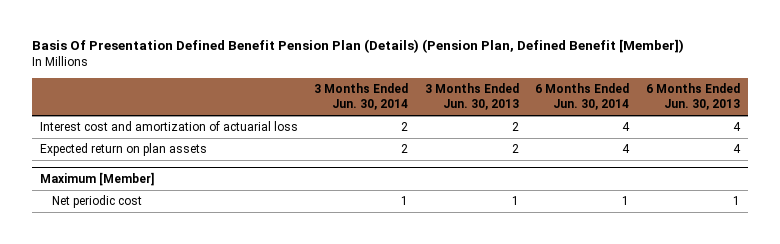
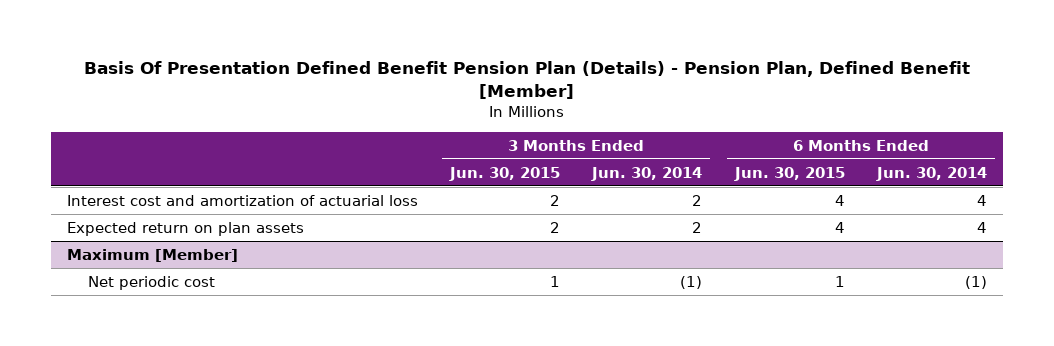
- Basis Of Presentation Defined Benefit Pension Plan (Details) (Pension Plan, Defined Benefit [Member])
+ Basis Of Presentation Defined Benefit Pension Plan (Details) - Pension Plan, Defined Benefit [Member]
- | 3 Months Ended Jun. 30, 2014 | 3 Months Ended Jun. 30, 2013 | 6 Months Ended Jun. 30, 2014 | 6 Months Ended Jun. 30, 2013
+ | 3 Months Ended Jun. 30, 2015 | 3 Months Ended Jun. 30, 2014 | 6 Months Ended Jun. 30, 2015 | 6 Months Ended Jun. 30, 2014
@ Maximum [Member]
- Net periodic cost | 1 | 1 | 1 | 1
+ Net periodic cost | 1 | (1) | 1 | (1)

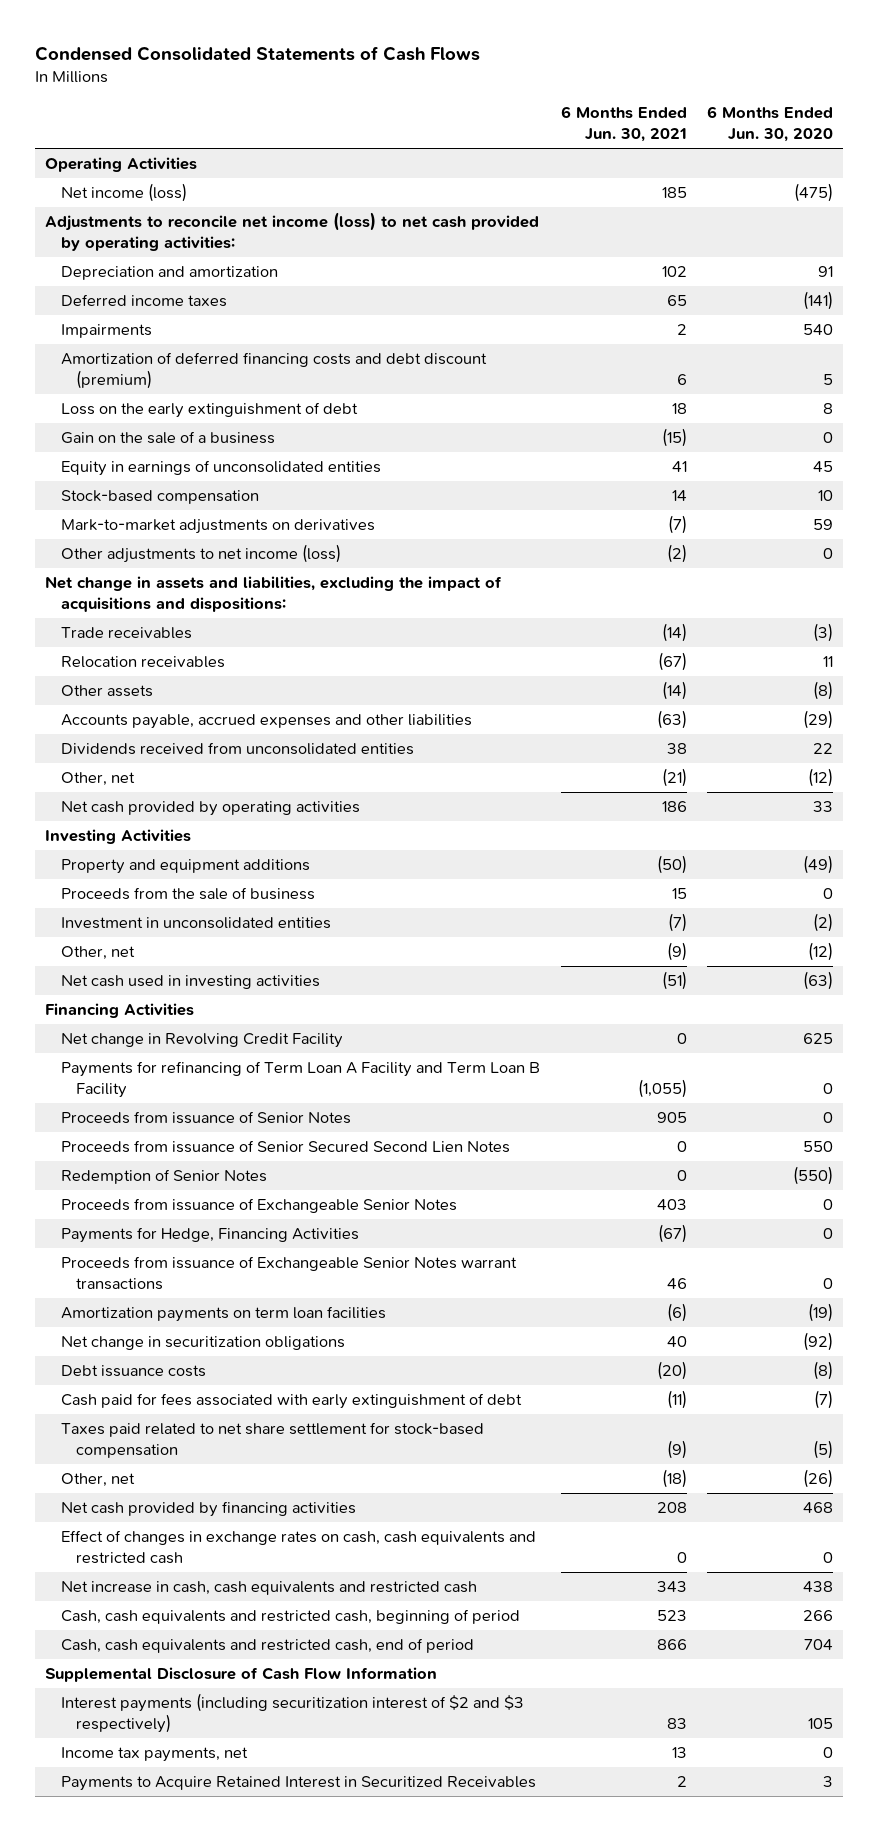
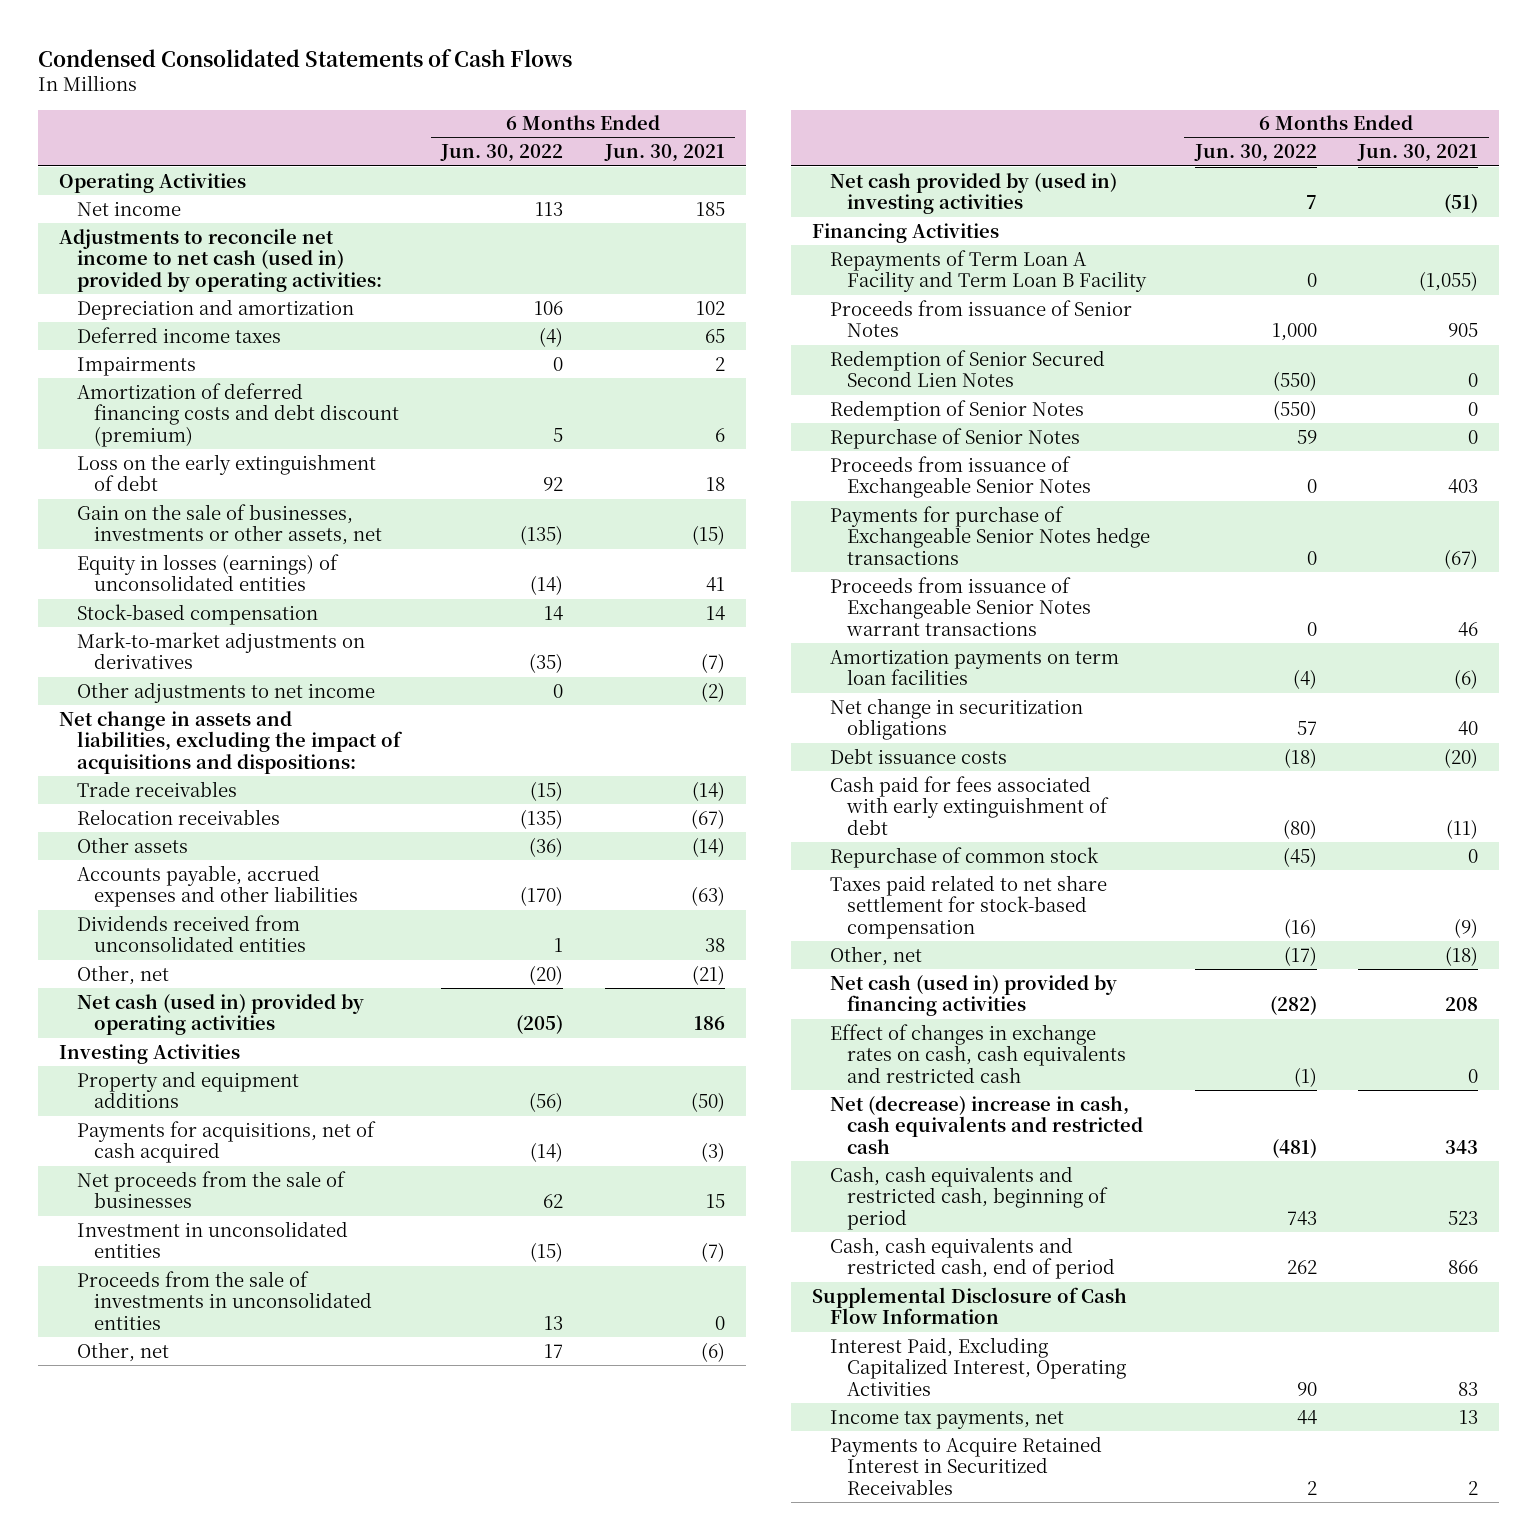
- | 6 Months Ended Jun. 30, 2021 | 6 Months Ended Jun. 30, 2020
+ | 6 Months Ended Jun. 30, 2022 | 6 Months Ended Jun. 30, 2021
- Net income (loss) | 185 | (475)
- Adjustments to reconcile net income (loss) to net cash provided by operating activities:
+ Net income | 113 | 185
+ Adjustments to reconcile net income to net cash (used in) provided by operating activities:
- Gain on the sale of a business | (15) | 0
- Equity in earnings of unconsolidated entities | 41 | 45
+ Gain on the sale of businesses, investments or other assets, net | (135) | (15)
+ Equity in losses (earnings) of unconsolidated entities | (14) | 41
- Other adjustments to net income (loss) | (2) | 0
+ Other adjustments to net income | 0 | (2)
- Net cash provided by operating activities | 186 | 33
+ Net cash (used in) provided by operating activities | (205) | 186
- Proceeds from the sale of business | 15 | 0
+ Payments for acquisitions, net of cash acquired | (14) | (3)
+ Net proceeds from the sale of businesses | 62 | 15
- Other, net | (9) | (12)
- Net cash used in investing activities | (51) | (63)
+ Proceeds from the sale of investments in unconsolidated entities | 13 | 0
+ Other, net | 17 | (6)
+ Net cash provided by (used in) investing activities | 7 | (51)
- Net change in Revolving Credit Facility | 0 | 625
- Payments for refinancing of Term Loan A Facility and Term Loan B Facility | (1,055) | 0
+ Repayments of Term Loan A Facility and Term Loan B Facility | 0 | (1,055)
- Proceeds from issuance of Senior Secured Second Lien Notes | 0 | 550
+ Redemption of Senior Secured Second Lien Notes | (550) | 0
+ Repurchase of Senior Notes | 59 | 0
- Payments for Hedge, Financing Activities | (67) | 0
+ Payments for purchase of Exchangeable Senior Notes hedge transactions | 0 | (67)
+ Repurchase of common stock | (45) | 0
- Net cash provided by financing activities | 208 | 468
+ Net cash (used in) provided by financing activities | (282) | 208
- Net increase in cash, cash equivalents and restricted cash | 343 | 438
+ Net (decrease) increase in cash, cash equivalents and restricted cash | (481) | 343
- Interest payments (including securitization interest of $2 and $3 respectively) | 83 | 105
+ Interest Paid, Excluding Capitalized Interest, Operating Activities | 90 | 83

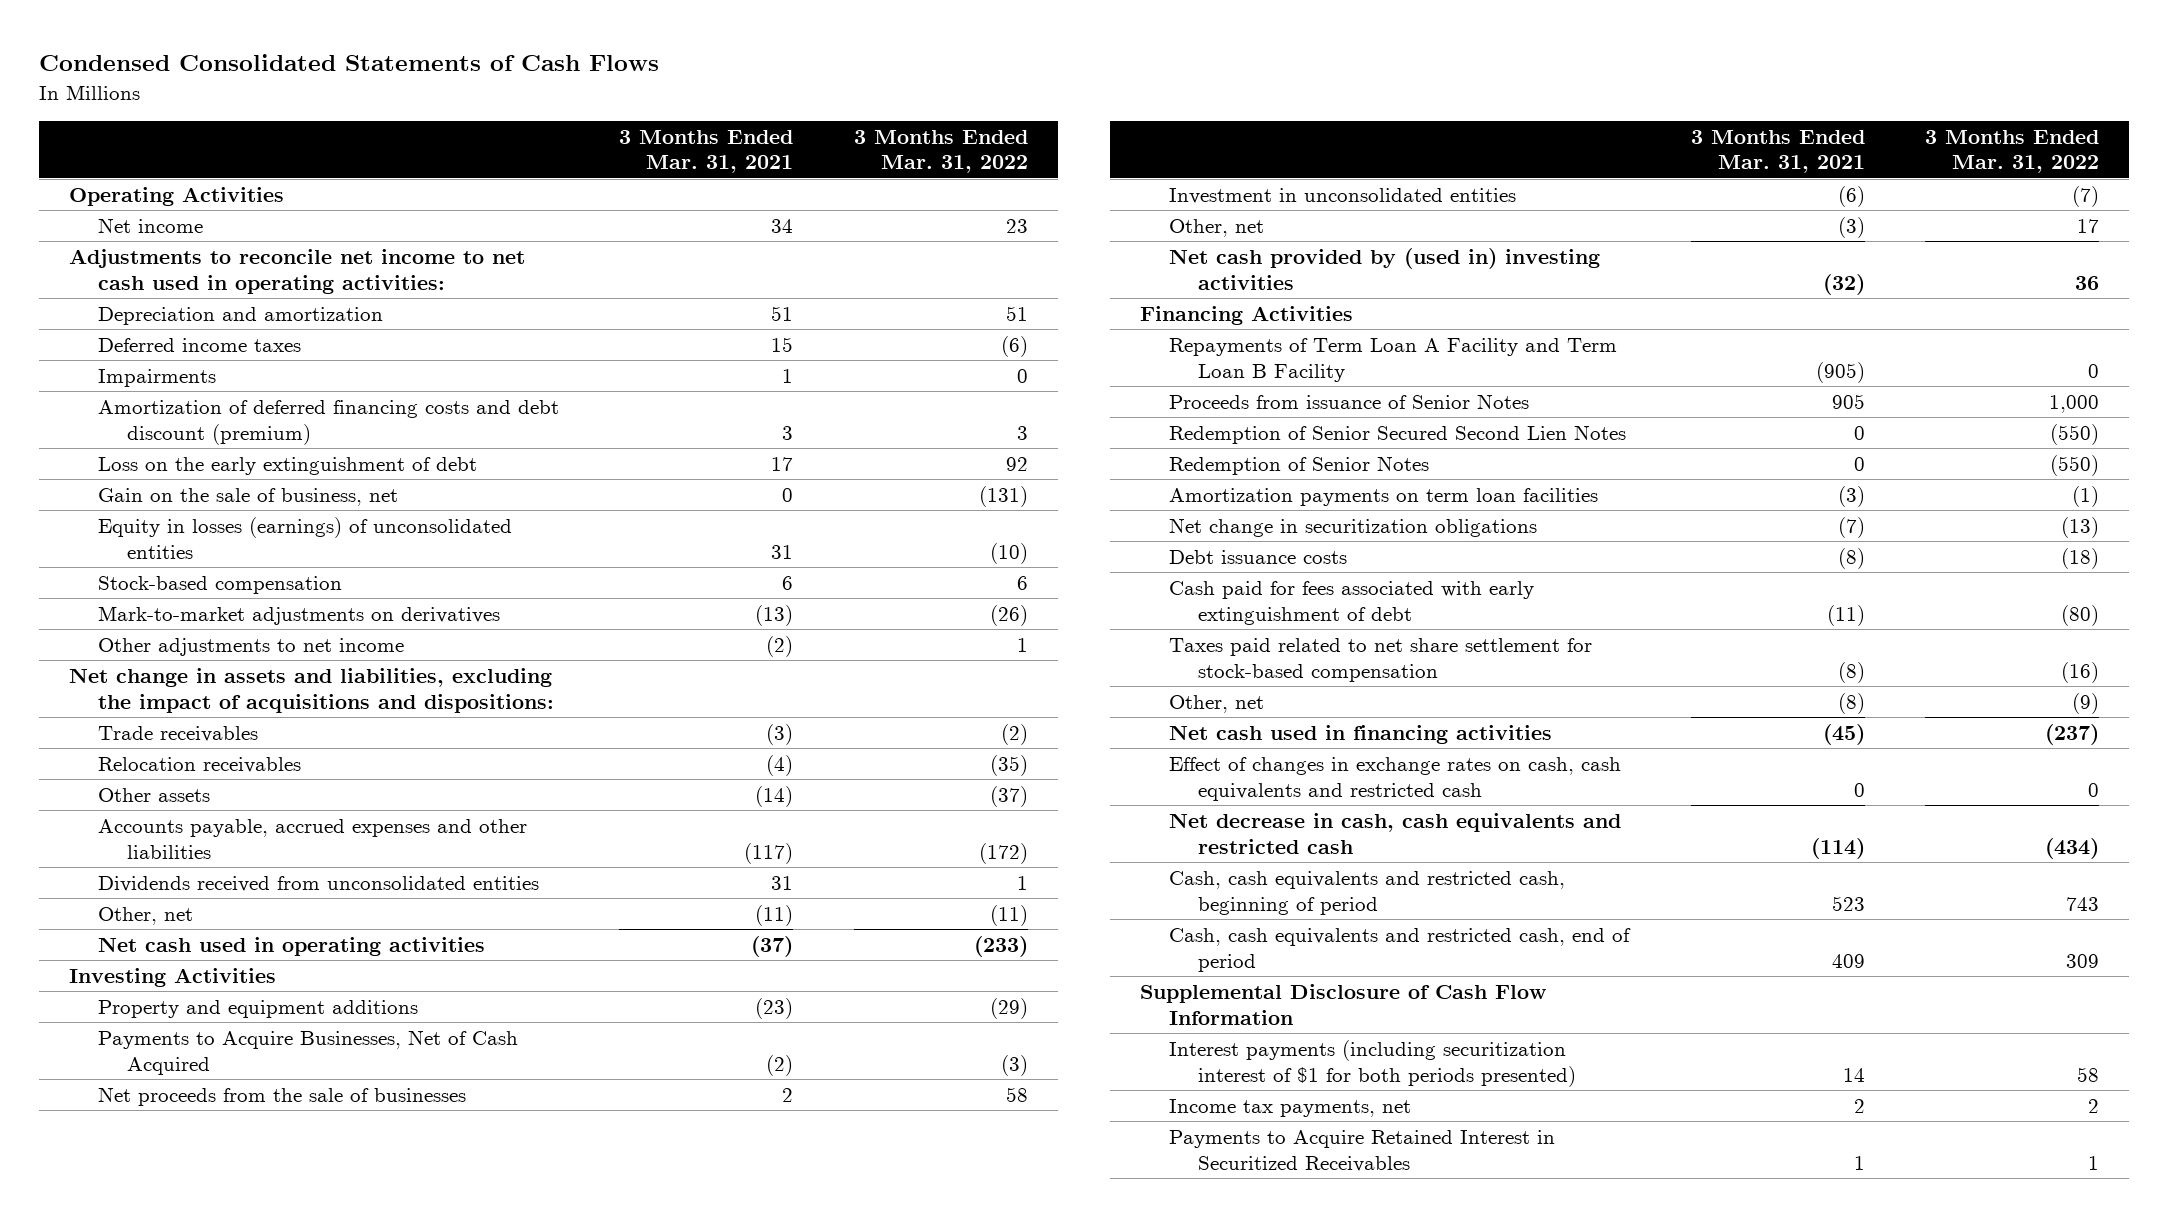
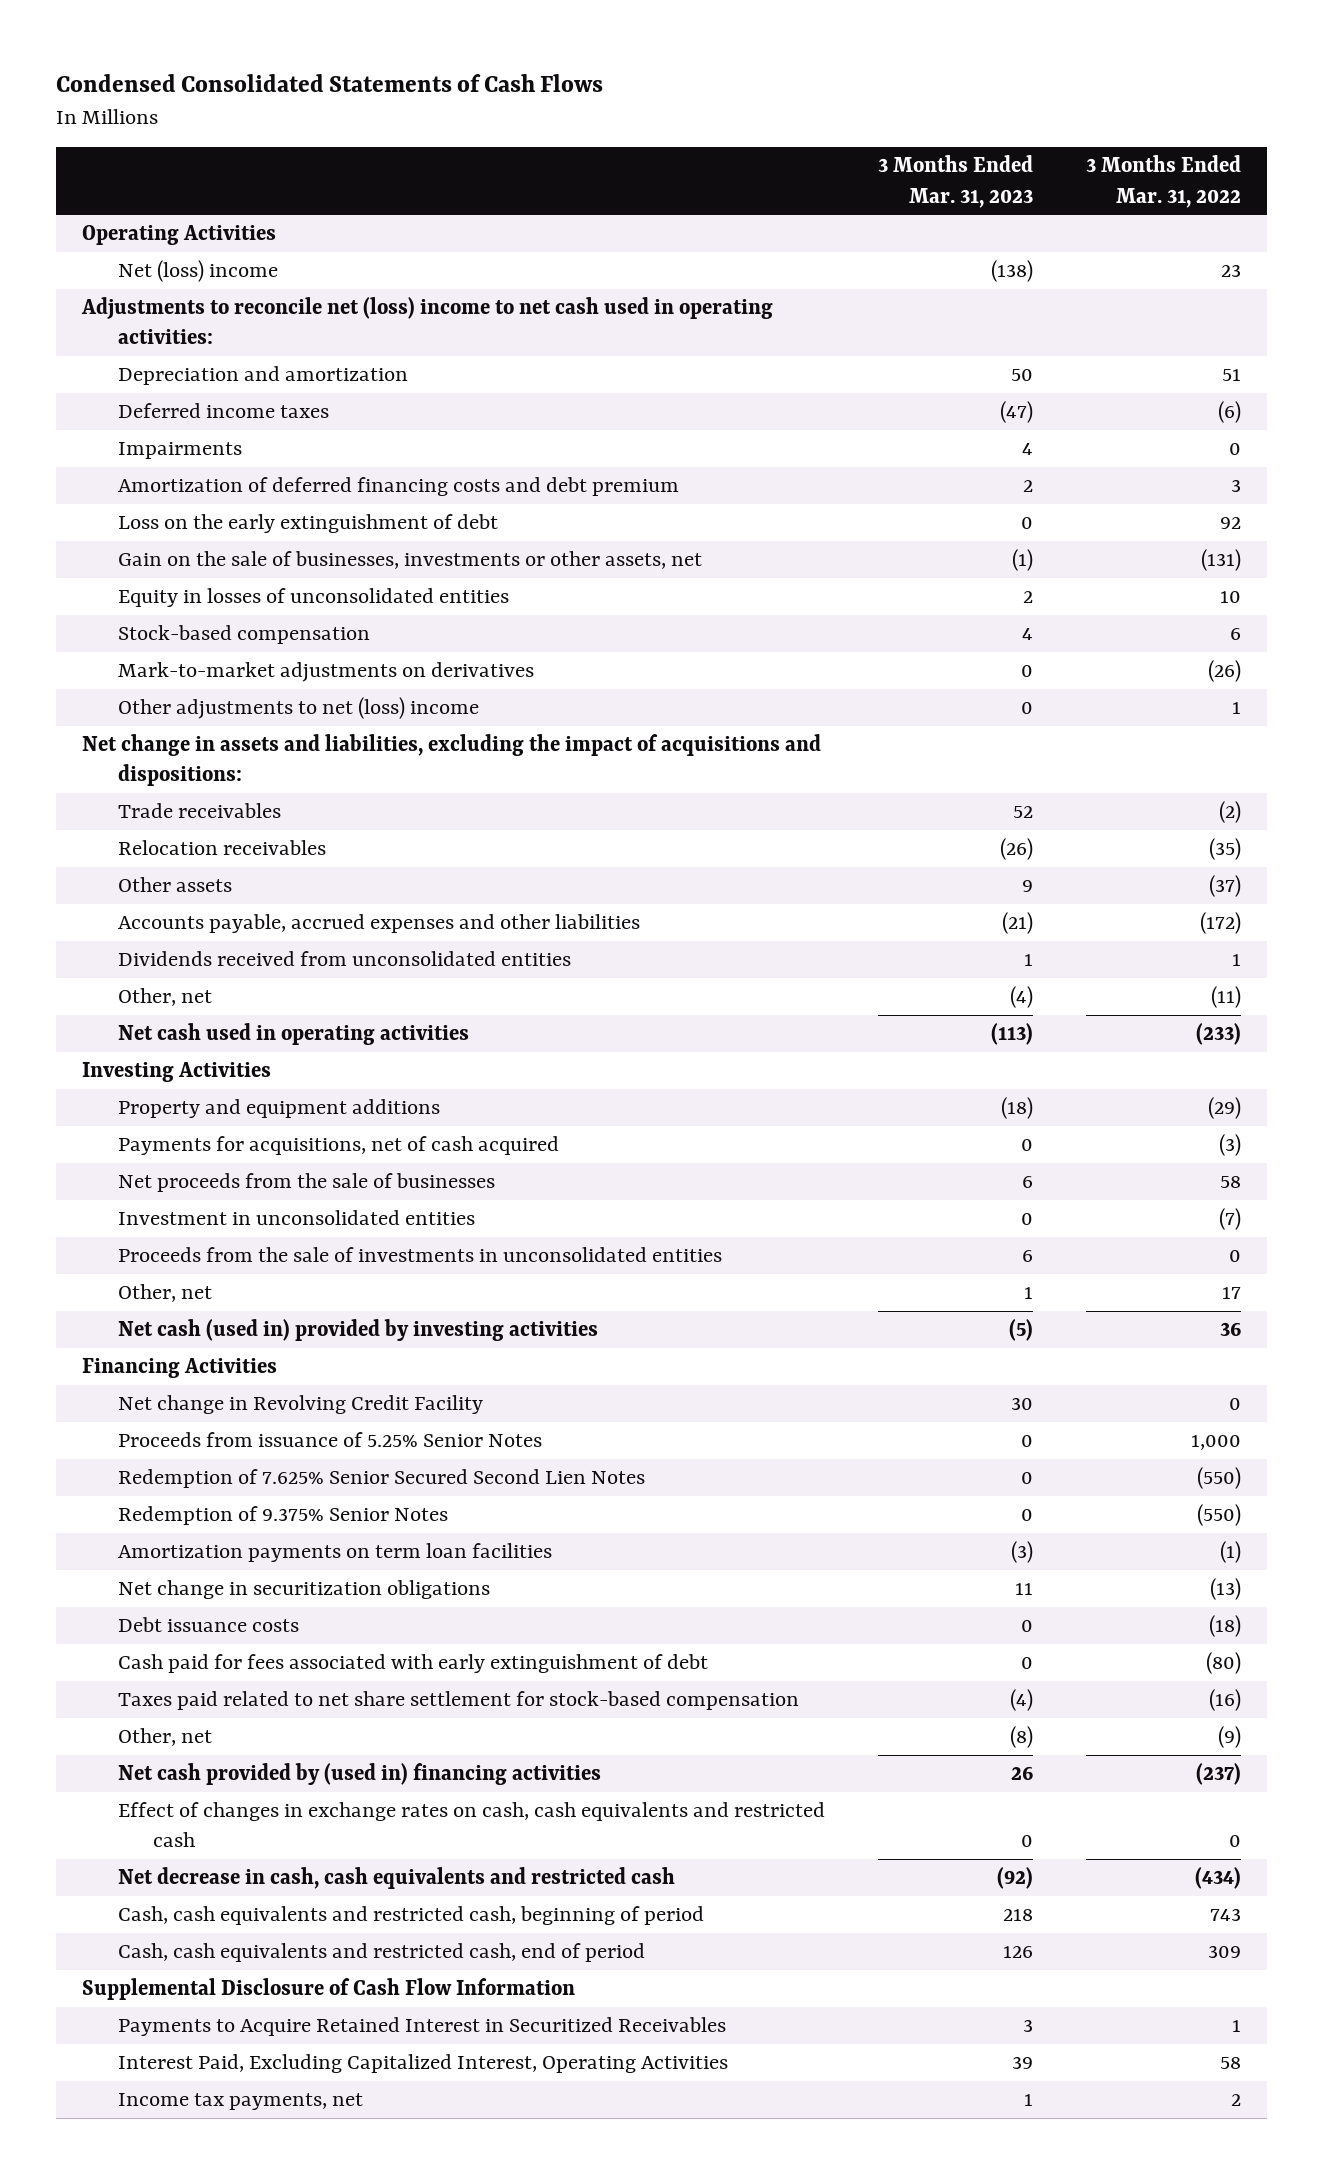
- | 3 Months Ended Mar. 31, 2021 | 3 Months Ended Mar. 31, 2022
+ | 3 Months Ended Mar. 31, 2023 | 3 Months Ended Mar. 31, 2022
- Net income | 34 | 23
- Adjustments to reconcile net income to net cash used in operating activities:
+ Net (loss) income | (138) | 23
+ Adjustments to reconcile net (loss) income to net cash used in operating activities:
- Amortization of deferred financing costs and debt discount (premium) | 3 | 3
+ Amortization of deferred financing costs and debt premium | 2 | 3
- Gain on the sale of business, net | 0 | (131)
- Equity in losses (earnings) of unconsolidated entities | 31 | (10)
+ Gain on the sale of businesses, investments or other assets, net | (1) | (131)
+ Equity in losses of unconsolidated entities | 2 | 10
- Other adjustments to net income | (2) | 1
+ Other adjustments to net (loss) income | 0 | 1
- Payments to Acquire Businesses, Net of Cash Acquired | (2) | (3)
+ Payments for acquisitions, net of cash acquired | 0 | (3)
+ Proceeds from the sale of investments in unconsolidated entities | 6 | 0
- Net cash provided by (used in) investing activities | (32) | 36
+ Net cash (used in) provided by investing activities | (5) | 36
- Repayments of Term Loan A Facility and Term Loan B Facility | (905) | 0
- Proceeds from issuance of Senior Notes | 905 | 1,000
- Redemption of Senior Secured Second Lien Notes | 0 | (550)
- Redemption of Senior Notes | 0 | (550)
+ Net change in Revolving Credit Facility | 30 | 0
+ Proceeds from issuance of 5.25% Senior Notes | 0 | 1,000
+ Redemption of 7.625% Senior Secured Second Lien Notes | 0 | (550)
+ Redemption of 9.375% Senior Notes | 0 | (550)
- Net cash used in financing activities | (45) | (237)
+ Net cash provided by (used in) financing activities | 26 | (237)
- Interest payments (including securitization interest of $1 for both periods presented) | 14 | 58
+ Interest Paid, Excluding Capitalized Interest, Operating Activities | 39 | 58
moved down: Income tax payments, net | 1 | 2

